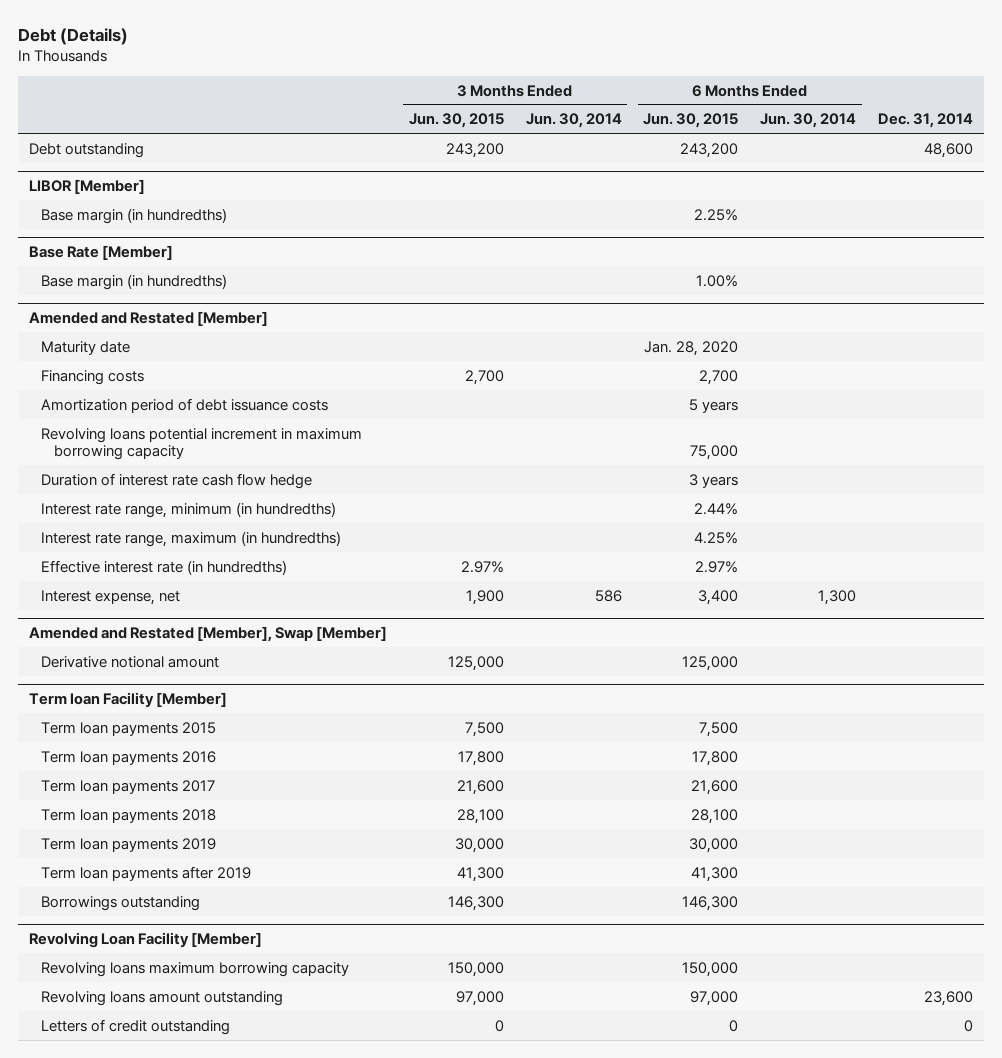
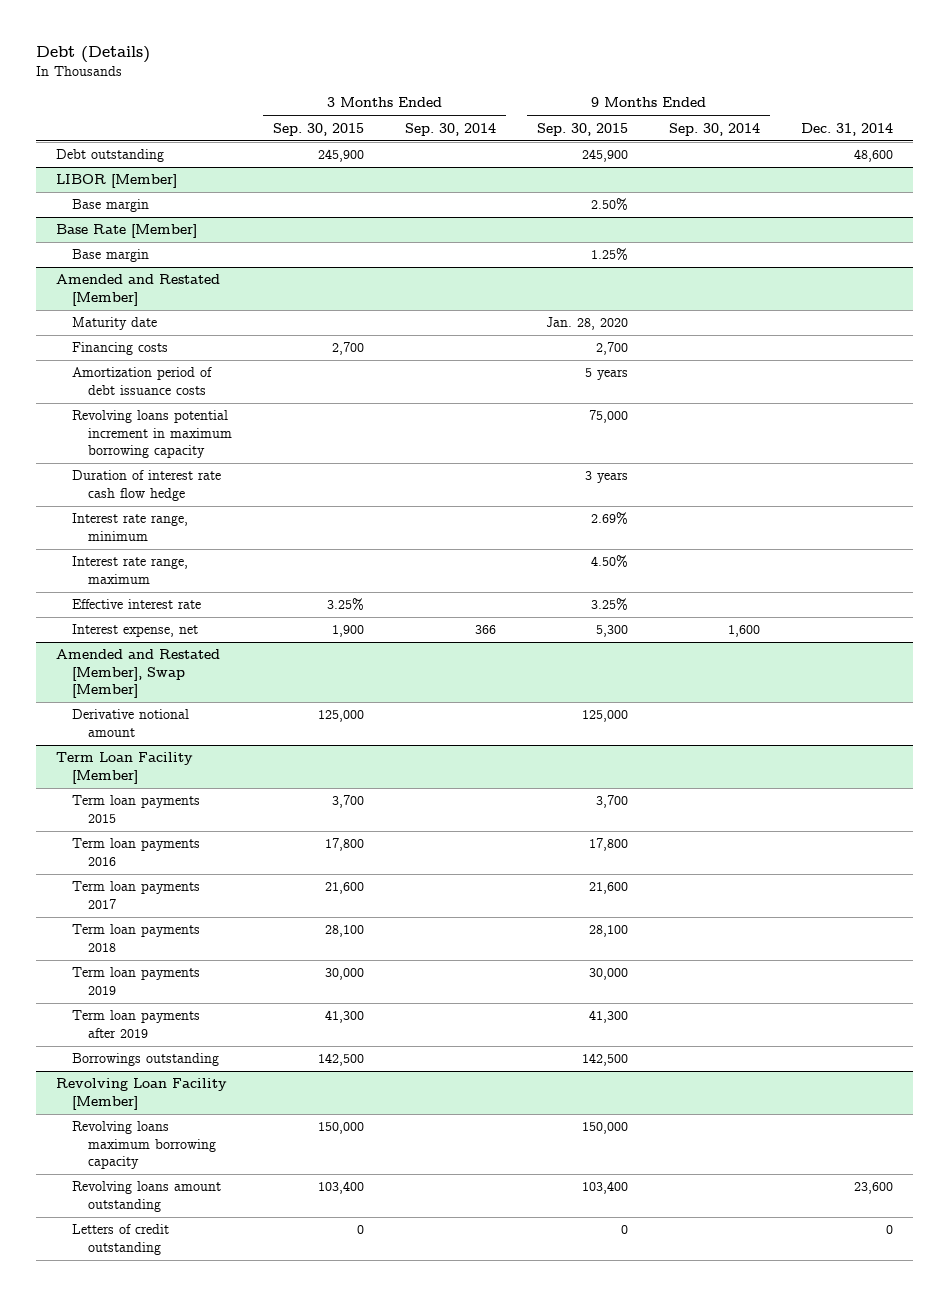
- | 3 Months Ended Jun. 30, 2015 | 3 Months Ended Jun. 30, 2014 | 6 Months Ended Jun. 30, 2015 | 6 Months Ended Jun. 30, 2014 | Dec. 31, 2014
+ | 3 Months Ended Sep. 30, 2015 | 3 Months Ended Sep. 30, 2014 | 9 Months Ended Sep. 30, 2015 | 9 Months Ended Sep. 30, 2014 | Dec. 31, 2014
@ LIBOR [Member]
- Base margin (in hundredths) | | | 2.25% | |
+ Base margin | | | 2.50% | |
@ Base Rate [Member]
- Base margin (in hundredths) | | | 1.00% | |
+ Base margin | | | 1.25% | |
@ Amended and Restated [Member]
- Interest rate range, minimum (in hundredths) | | | 2.44% | |
- Interest rate range, maximum (in hundredths) | | | 4.25% | |
- Effective interest rate (in hundredths) | 2.97% | | 2.97% | |
+ Interest rate range, minimum | | | 2.69% | |
+ Interest rate range, maximum | | | 4.50% | |
+ Effective interest rate | 3.25% | | 3.25% | |
- Term loan Facility [Member]
+ Term Loan Facility [Member]

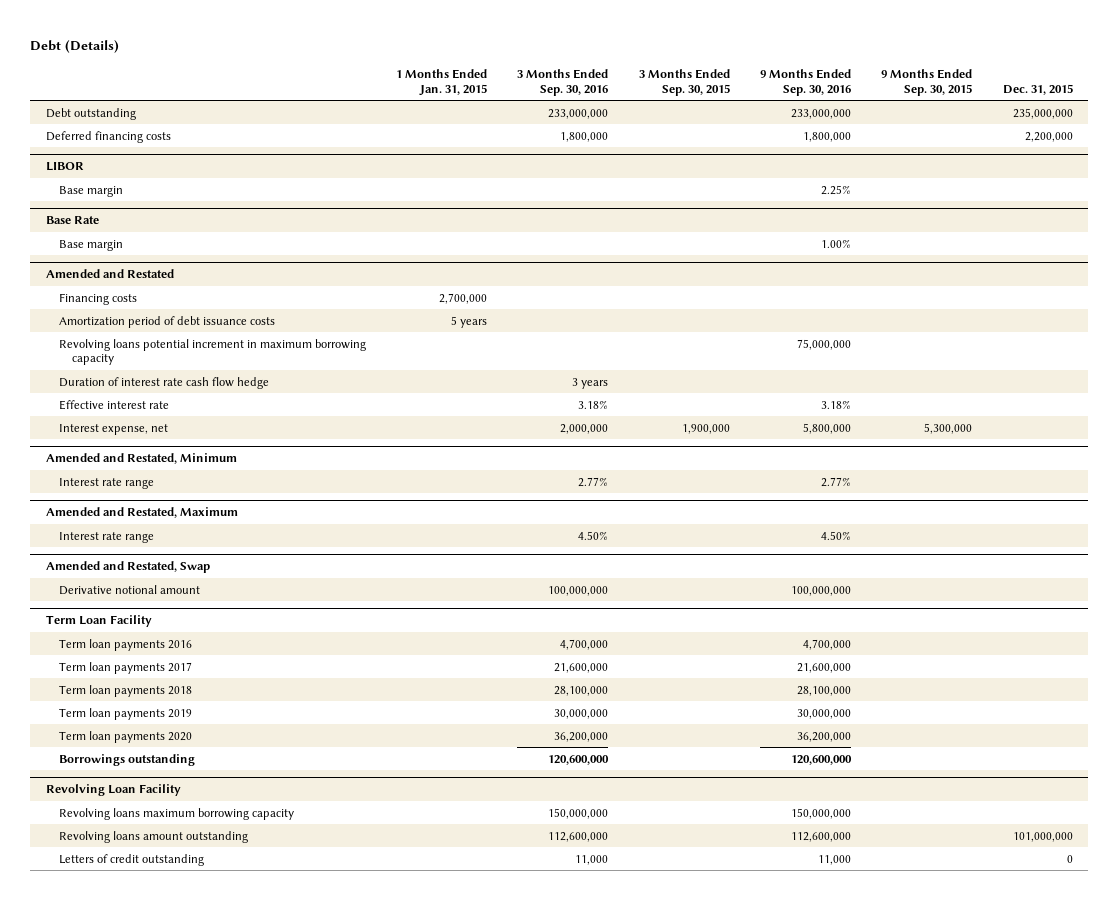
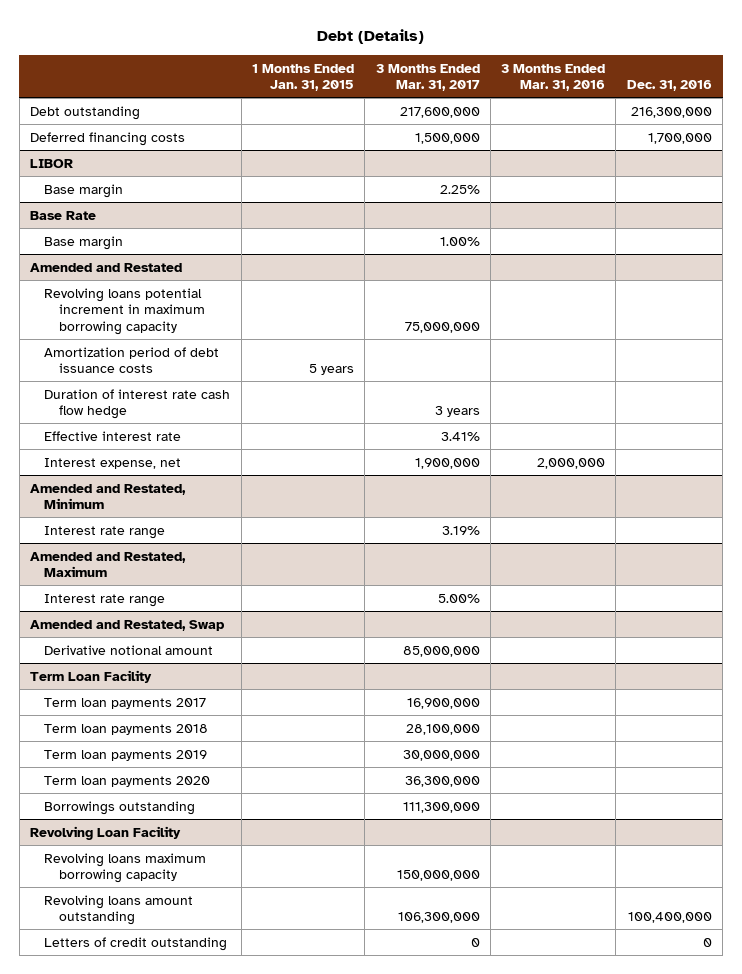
- | 1 Months Ended Jan. 31, 2015 | 3 Months Ended Sep. 30, 2016 | 3 Months Ended Sep. 30, 2015 | 9 Months Ended Sep. 30, 2016 | 9 Months Ended Sep. 30, 2015 | Dec. 31, 2015
+ | 1 Months Ended Jan. 31, 2015 | 3 Months Ended Mar. 31, 2017 | 3 Months Ended Mar. 31, 2016 | Dec. 31, 2016
@ Amended and Restated
- Financing costs | 2,700,000 | | | | |
moved down: Amortization period of debt issuance costs | 5 years | | |
@ Term Loan Facility
- Term loan payments 2016 | | 4,700,000 | | 4,700,000 | |

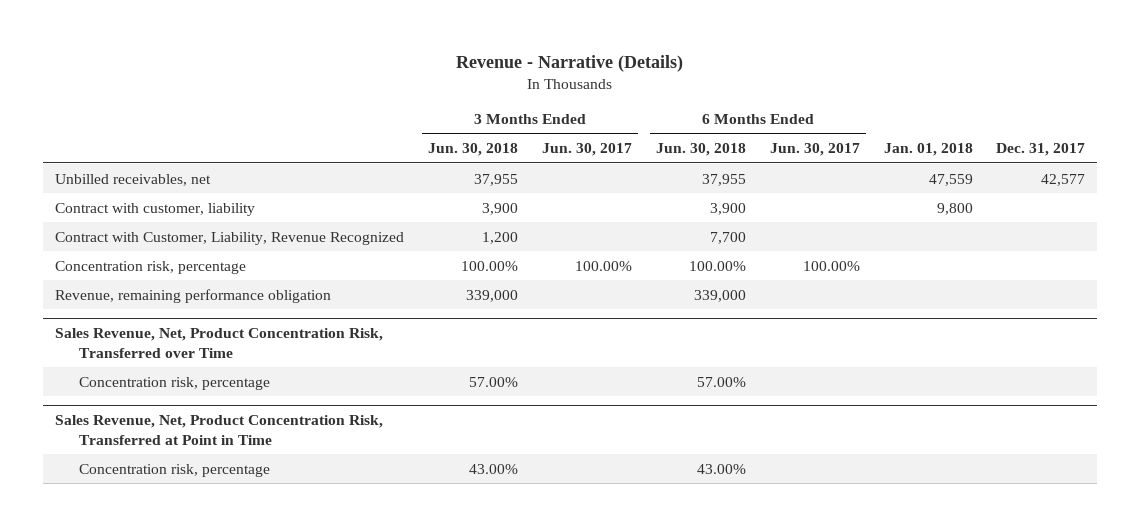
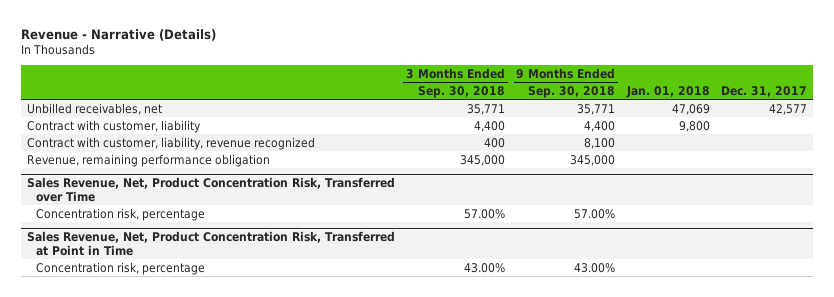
- | 3 Months Ended Jun. 30, 2018 | 3 Months Ended Jun. 30, 2017 | 6 Months Ended Jun. 30, 2018 | 6 Months Ended Jun. 30, 2017 | Jan. 01, 2018 | Dec. 31, 2017
+ | 3 Months Ended Sep. 30, 2018 | 9 Months Ended Sep. 30, 2018 | Jan. 01, 2018 | Dec. 31, 2017
- Unbilled receivables, net | 37,955 | | 37,955 | | 47,559 | 42,577
+ Unbilled receivables, net | 35,771 | 35,771 | 47,069 | 42,577
- Contract with Customer, Liability, Revenue Recognized | 1,200 | | 7,700 | | |
- Concentration risk, percentage | 100.00% | 100.00% | 100.00% | 100.00% | |
+ Contract with customer, liability, revenue recognized | 400 | 8,100 | |

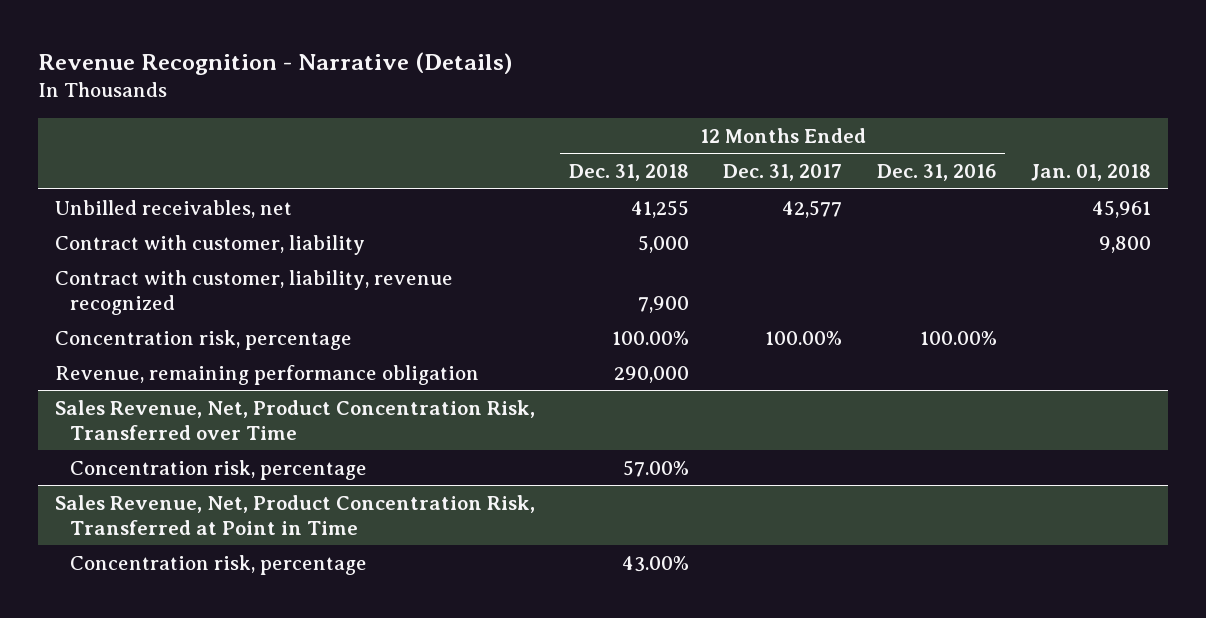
- Revenue - Narrative (Details)
+ Revenue Recognition - Narrative (Details)
- | 3 Months Ended Sep. 30, 2018 | 9 Months Ended Sep. 30, 2018 | Jan. 01, 2018 | Dec. 31, 2017
+ | 12 Months Ended Dec. 31, 2018 | 12 Months Ended Dec. 31, 2017 | 12 Months Ended Dec. 31, 2016 | Jan. 01, 2018
- Unbilled receivables, net | 35,771 | 35,771 | 47,069 | 42,577
+ Unbilled receivables, net | 41,255 | 42,577 | | 45,961
+ Concentration risk, percentage | 100.00% | 100.00% | 100.00% |

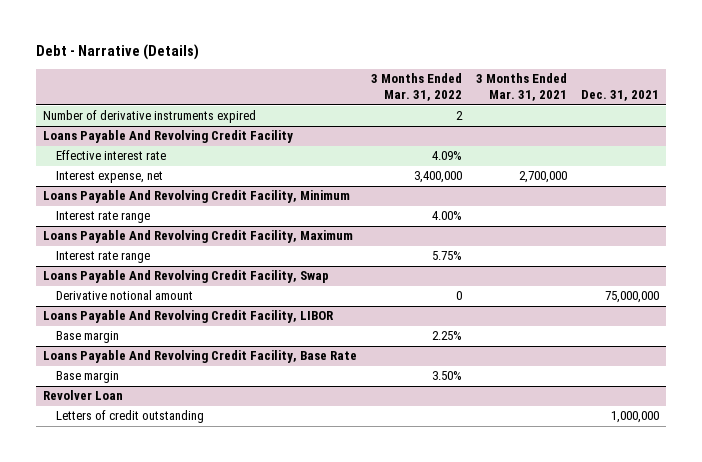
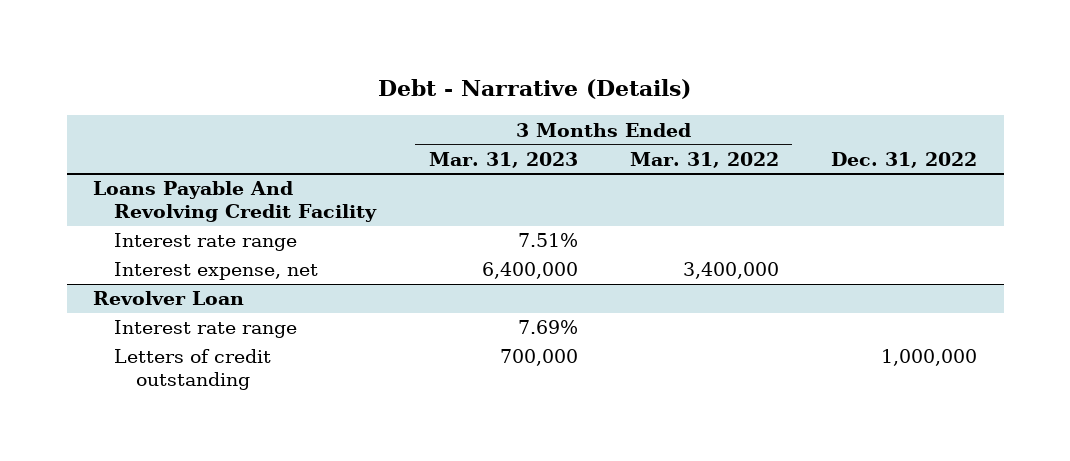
- | 3 Months Ended Mar. 31, 2022 | 3 Months Ended Mar. 31, 2021 | Dec. 31, 2021
+ | 3 Months Ended Mar. 31, 2023 | 3 Months Ended Mar. 31, 2022 | Dec. 31, 2022
- Number of derivative instruments expired | 2 | |
@ Loans Payable And Revolving Credit Facility
- Effective interest rate | 4.09% | |
+ Interest rate range | 7.51% | |
- Loans Payable And Revolving Credit Facility, Minimum
- Interest rate range | 4.00% | |
- Loans Payable And Revolving Credit Facility, Maximum
- Interest rate range | 5.75% | |
- Loans Payable And Revolving Credit Facility, Swap
- Derivative notional amount | 0 | | 75,000,000
- Loans Payable And Revolving Credit Facility, LIBOR
- Base margin | 2.25% | |
- Loans Payable And Revolving Credit Facility, Base Rate
- Base margin | 3.50% | |
@ Revolver Loan
+ Interest rate range | 7.69% | |

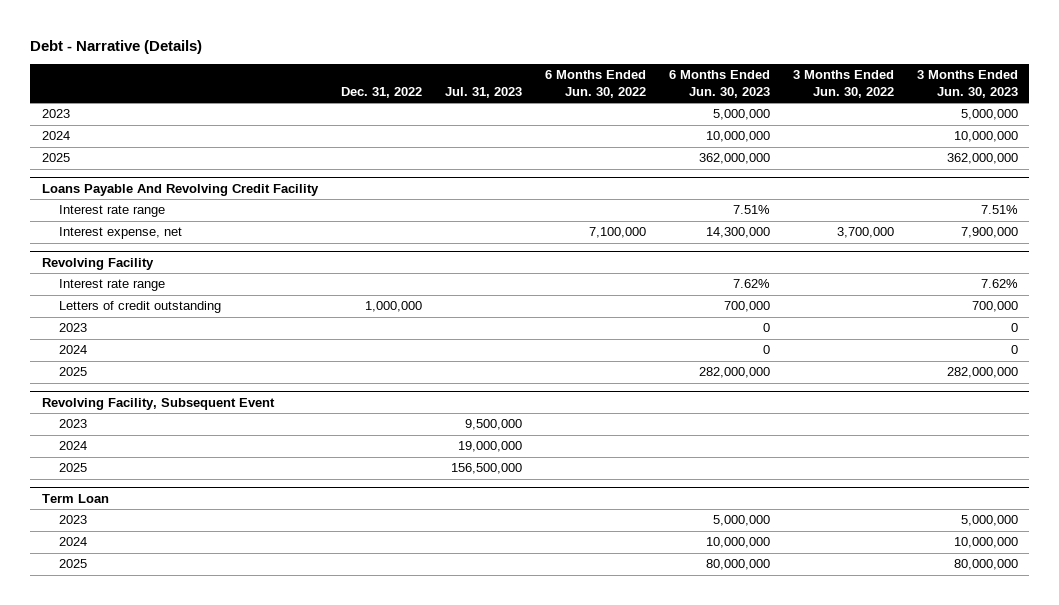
- | 3 Months Ended Mar. 31, 2023 | 3 Months Ended Mar. 31, 2022 | Dec. 31, 2022
+ | Dec. 31, 2022 | Jul. 31, 2023 | 6 Months Ended Jun. 30, 2022 | 6 Months Ended Jun. 30, 2023 | 3 Months Ended Jun. 30, 2022 | 3 Months Ended Jun. 30, 2023
+ 2023 | | | | 5,000,000 | | 5,000,000
+ 2024 | | | | 10,000,000 | | 10,000,000
+ 2025 | | | | 362,000,000 | | 362,000,000
- Revolver Loan
+ Revolving Facility
+ 2023 | | | | 0 | | 0
+ 2024 | | | | 0 | | 0
+ 2025 | | | | 282,000,000 | | 282,000,000
+ Revolving Facility, Subsequent Event
+ 2023 | | 9,500,000 | | | |
+ 2024 | | 19,000,000 | | | |
+ 2025 | | 156,500,000 | | | |
+ Term Loan
+ 2023 | | | | 5,000,000 | | 5,000,000
+ 2024 | | | | 10,000,000 | | 10,000,000
+ 2025 | | | | 80,000,000 | | 80,000,000

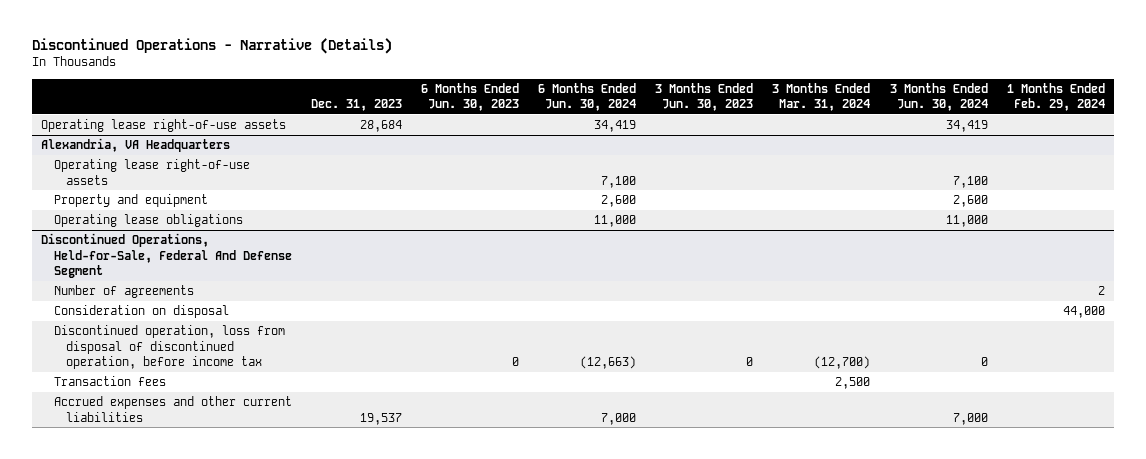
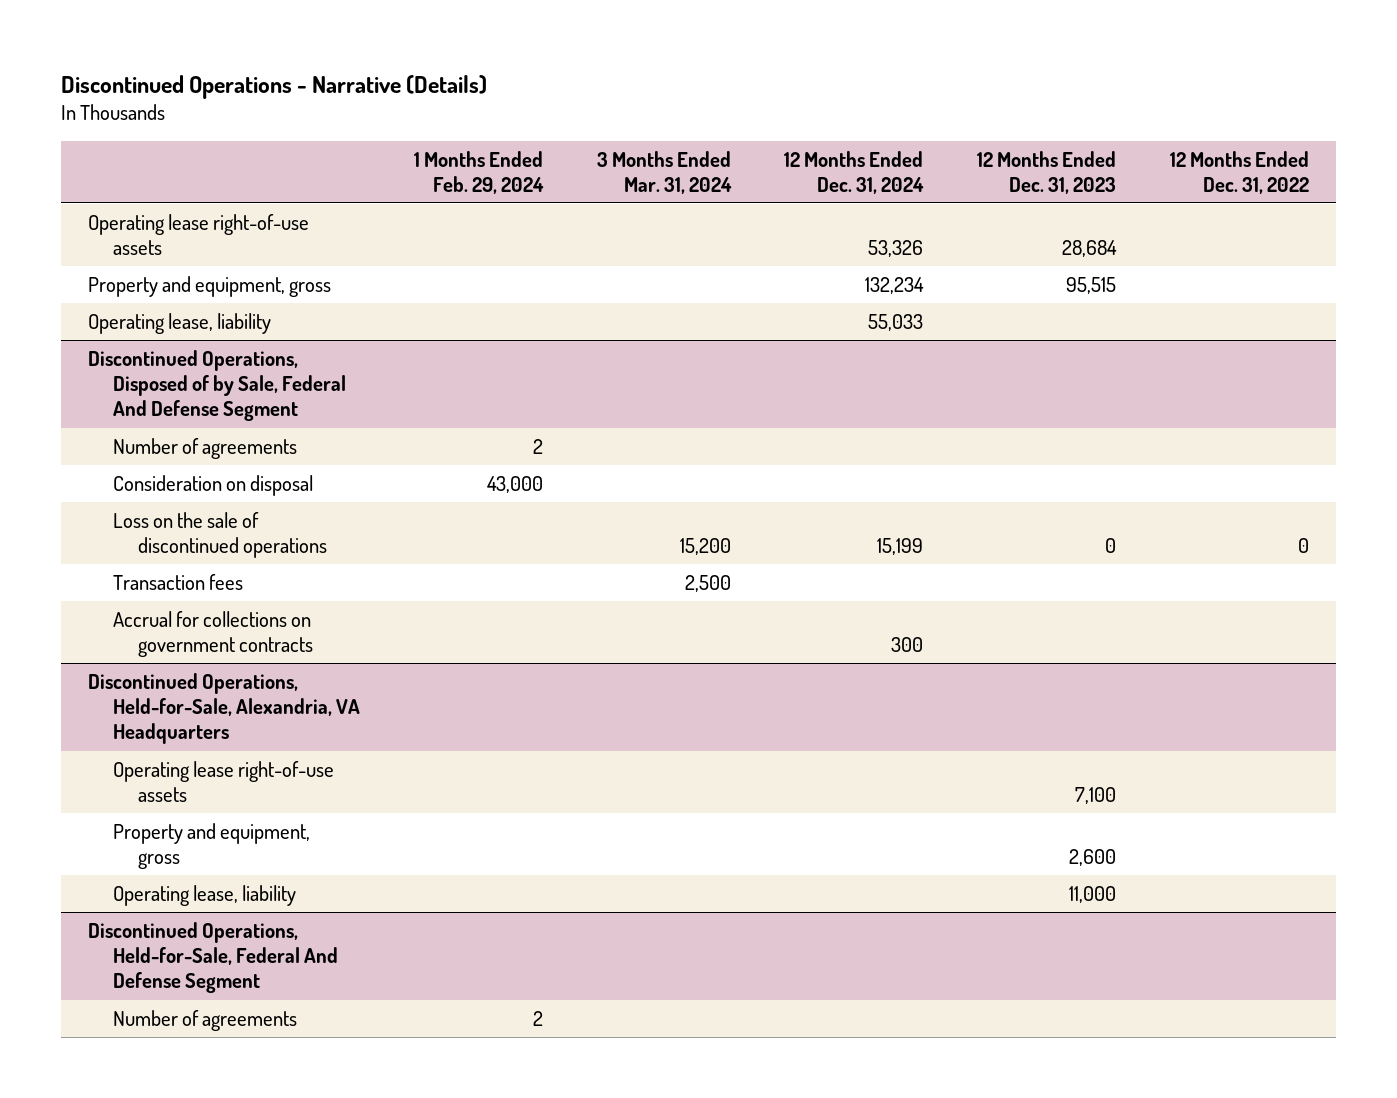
- | Dec. 31, 2023 | 6 Months Ended Jun. 30, 2023 | 6 Months Ended Jun. 30, 2024 | 3 Months Ended Jun. 30, 2023 | 3 Months Ended Mar. 31, 2024 | 3 Months Ended Jun. 30, 2024 | 1 Months Ended Feb. 29, 2024
+ | 1 Months Ended Feb. 29, 2024 | 3 Months Ended Mar. 31, 2024 | 12 Months Ended Dec. 31, 2024 | 12 Months Ended Dec. 31, 2023 | 12 Months Ended Dec. 31, 2022
- Alexandria, VA Headquarters
+ Property and equipment, gross | | | 132,234 | 95,515 |
+ Operating lease, liability | | | 55,033 | |
+ Discontinued Operations, Disposed of by Sale, Federal And Defense Segment
+ Number of agreements | 2 | | | |
+ Consideration on disposal | 43,000 | | | |
+ Loss on the sale of discontinued operations | | 15,200 | 15,199 | 0 | 0
+ Transaction fees | | 2,500 | | |
+ Accrual for collections on government contracts | | | 300 | |
+ Discontinued Operations, Held-for-Sale, Alexandria, VA Headquarters
- Property and equipment | | | 2,600 | | | 2,600 |
- Operating lease obligations | | | 11,000 | | | 11,000 |
+ Property and equipment, gross | | | | 2,600 |
+ Operating lease, liability | | | | 11,000 |
@ Discontinued Operations, Held-for-Sale, Federal And Defense Segment
- Consideration on disposal | | | | | | | 44,000
- Discontinued operation, loss from disposal of discontinued operation, before income tax | | 0 | (12,663) | 0 | (12,700) | 0 |
- Transaction fees | | | | | 2,500 | |
- Accrued expenses and other current liabilities | 19,537 | | 7,000 | | | 7,000 |

